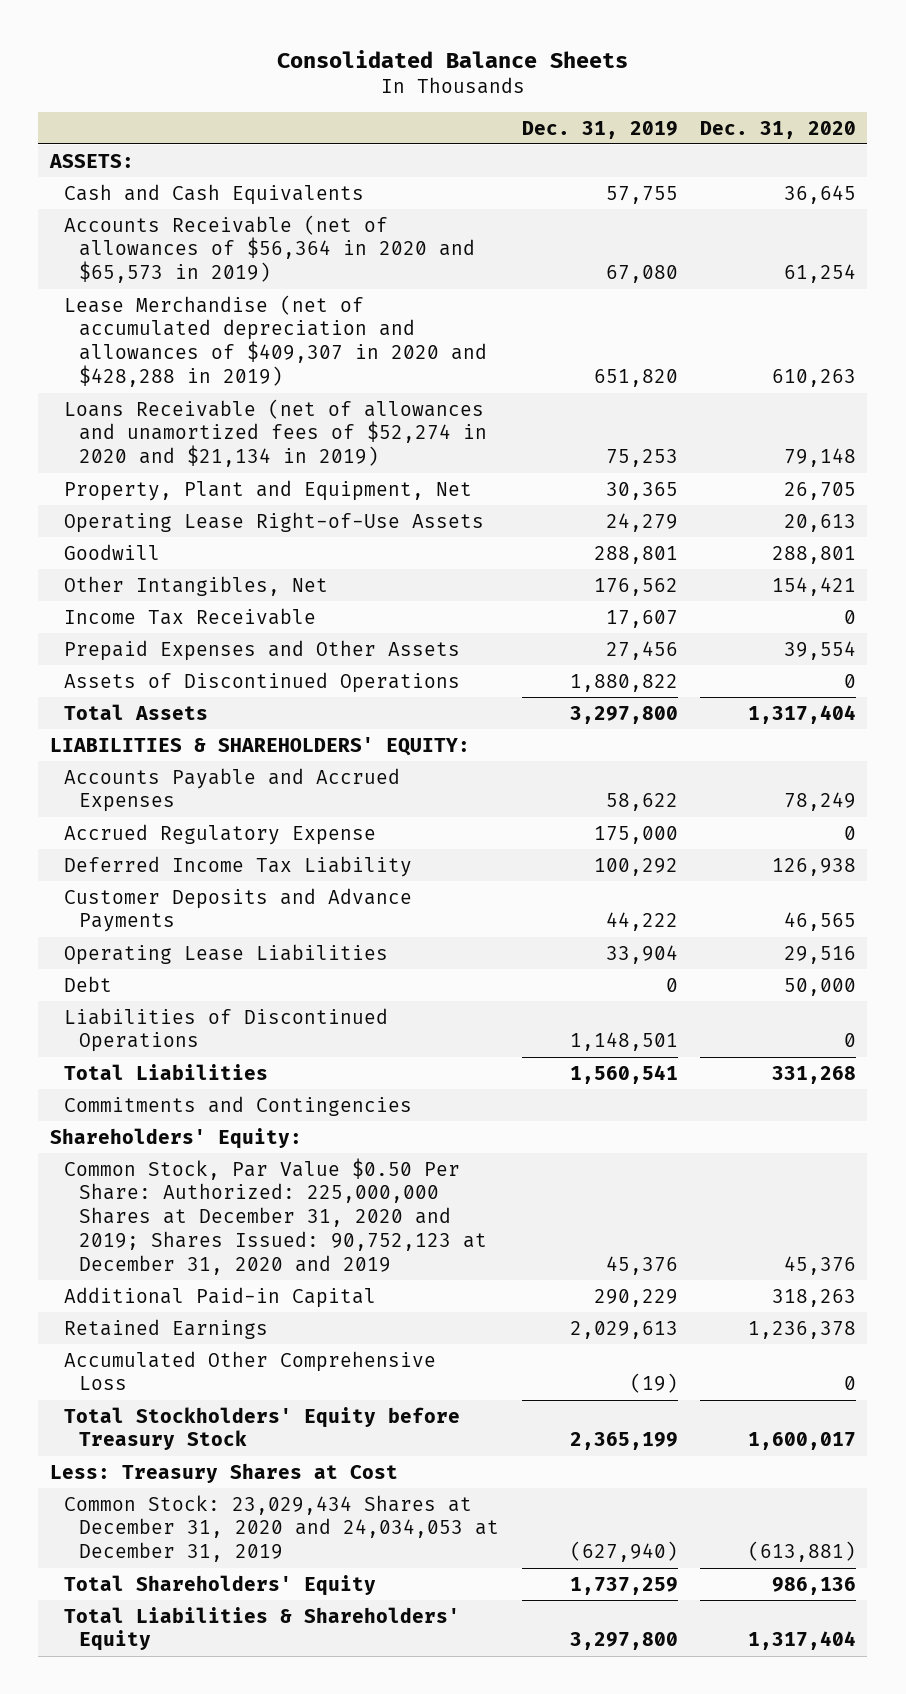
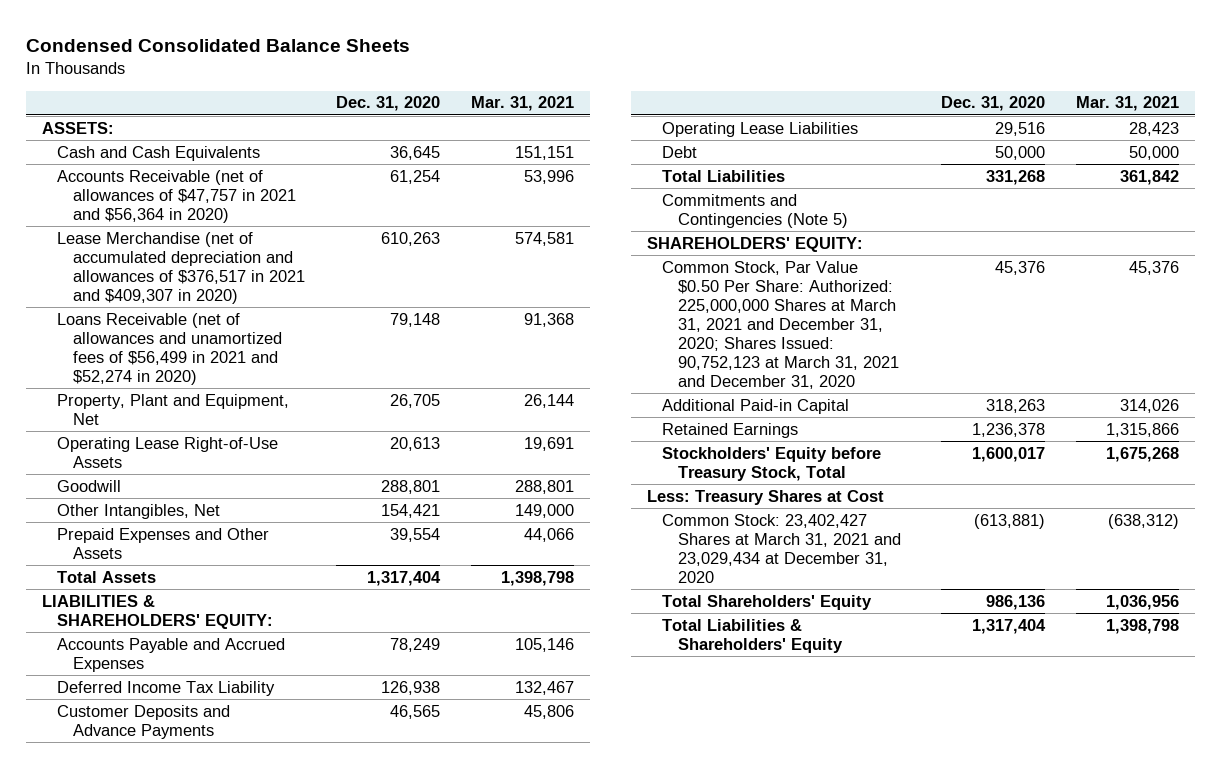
- Consolidated Balance Sheets
+ Condensed Consolidated Balance Sheets
- | Dec. 31, 2019 | Dec. 31, 2020
+ | Dec. 31, 2020 | Mar. 31, 2021
- Accounts Receivable (net of allowances of $56,364 in 2020 and $65,573 in 2019) | 67,080 | 61,254
- Lease Merchandise (net of accumulated depreciation and allowances of $409,307 in 2020 and $428,288 in 2019) | 651,820 | 610,263
- Loans Receivable (net of allowances and unamortized fees of $52,274 in 2020 and $21,134 in 2019) | 75,253 | 79,148
+ Accounts Receivable (net of allowances of $47,757 in 2021 and $56,364 in 2020) | 61,254 | 53,996
+ Lease Merchandise (net of accumulated depreciation and allowances of $376,517 in 2021 and $409,307 in 2020) | 610,263 | 574,581
+ Loans Receivable (net of allowances and unamortized fees of $56,499 in 2021 and $52,274 in 2020) | 79,148 | 91,368
- Income Tax Receivable | 17,607 | 0
- Assets of Discontinued Operations | 1,880,822 | 0
- Accrued Regulatory Expense | 175,000 | 0
- Liabilities of Discontinued Operations | 1,148,501 | 0
- Commitments and Contingencies
- Shareholders' Equity:
- Common Stock, Par Value $0.50 Per Share: Authorized: 225,000,000 Shares at December 31, 2020 and 2019; Shares Issued: 90,752,123 at December 31, 2020 and 2019 | 45,376 | 45,376
+ Commitments and Contingencies (Note 5)
+ SHAREHOLDERS' EQUITY:
+ Common Stock, Par Value $0.50 Per Share: Authorized: 225,000,000 Shares at March 31, 2021 and December 31, 2020; Shares Issued: 90,752,123 at March 31, 2021 and December 31, 2020 | 45,376 | 45,376
- Accumulated Other Comprehensive Loss | (19) | 0
- Total Stockholders' Equity before Treasury Stock | 2,365,199 | 1,600,017
+ Stockholders' Equity before Treasury Stock, Total | 1,600,017 | 1,675,268
- Common Stock: 23,029,434 Shares at December 31, 2020 and 24,034,053 at December 31, 2019 | (627,940) | (613,881)
+ Common Stock: 23,402,427 Shares at March 31, 2021 and 23,029,434 at December 31, 2020 | (613,881) | (638,312)

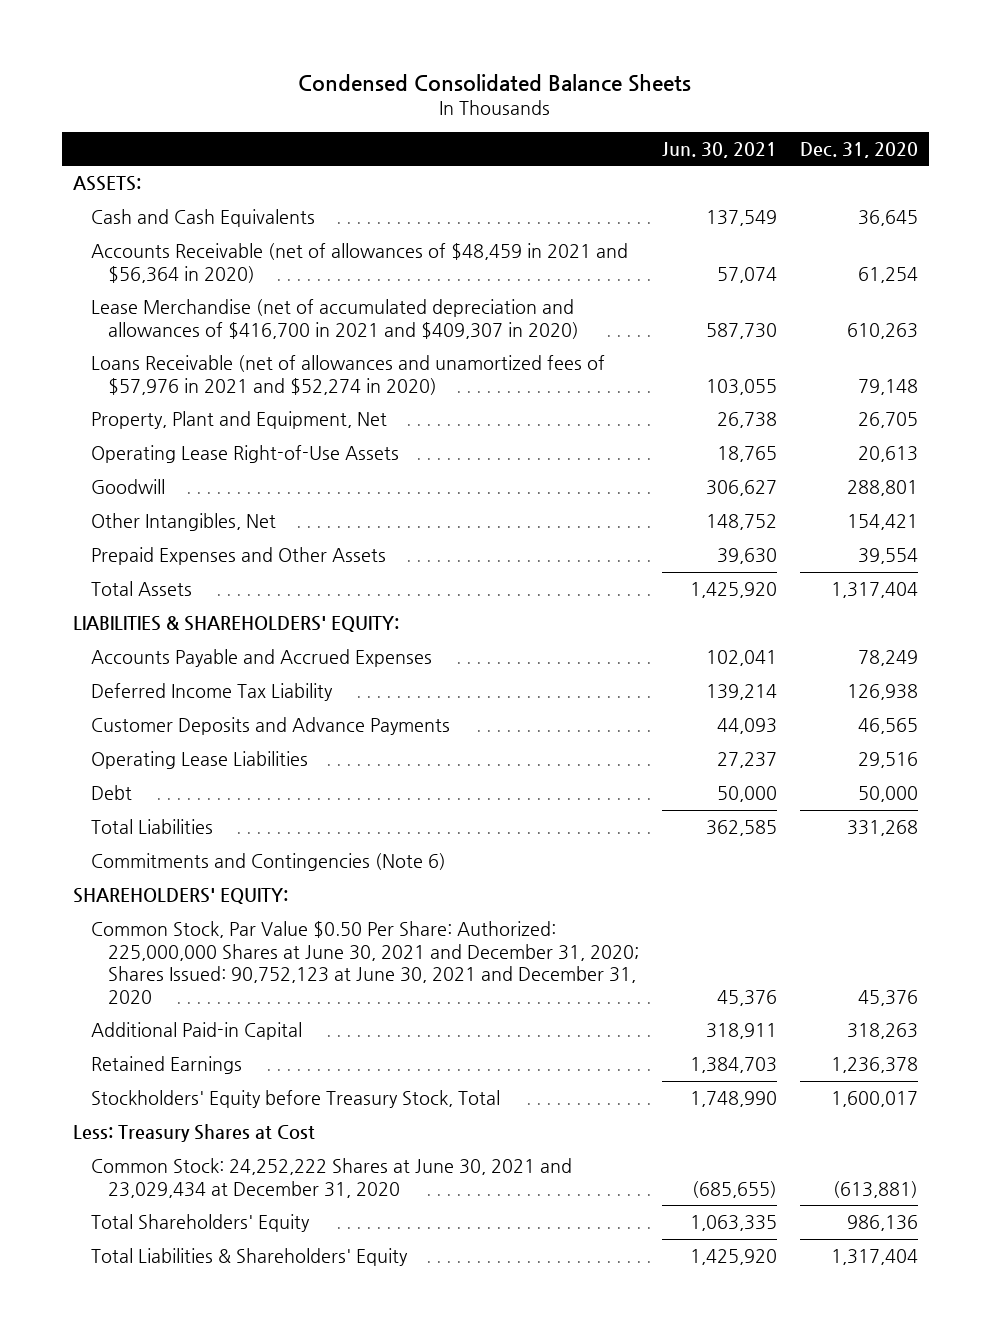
- | Dec. 31, 2020 | Mar. 31, 2021
+ | Jun. 30, 2021 | Dec. 31, 2020
- Accounts Receivable (net of allowances of $47,757 in 2021 and $56,364 in 2020) | 61,254 | 53,996
- Lease Merchandise (net of accumulated depreciation and allowances of $376,517 in 2021 and $409,307 in 2020) | 610,263 | 574,581
- Loans Receivable (net of allowances and unamortized fees of $56,499 in 2021 and $52,274 in 2020) | 79,148 | 91,368
+ Accounts Receivable (net of allowances of $48,459 in 2021 and $56,364 in 2020) | 57,074 | 61,254
+ Lease Merchandise (net of accumulated depreciation and allowances of $416,700 in 2021 and $409,307 in 2020) | 587,730 | 610,263
+ Loans Receivable (net of allowances and unamortized fees of $57,976 in 2021 and $52,274 in 2020) | 103,055 | 79,148
- Commitments and Contingencies (Note 5)
+ Commitments and Contingencies (Note 6)
- Common Stock, Par Value $0.50 Per Share: Authorized: 225,000,000 Shares at March 31, 2021 and December 31, 2020; Shares Issued: 90,752,123 at March 31, 2021 and December 31, 2020 | 45,376 | 45,376
+ Common Stock, Par Value $0.50 Per Share: Authorized: 225,000,000 Shares at June 30, 2021 and December 31, 2020; Shares Issued: 90,752,123 at June 30, 2021 and December 31, 2020 | 45,376 | 45,376
- Common Stock: 23,402,427 Shares at March 31, 2021 and 23,029,434 at December 31, 2020 | (613,881) | (638,312)
+ Common Stock: 24,252,222 Shares at June 30, 2021 and 23,029,434 at December 31, 2020 | (685,655) | (613,881)

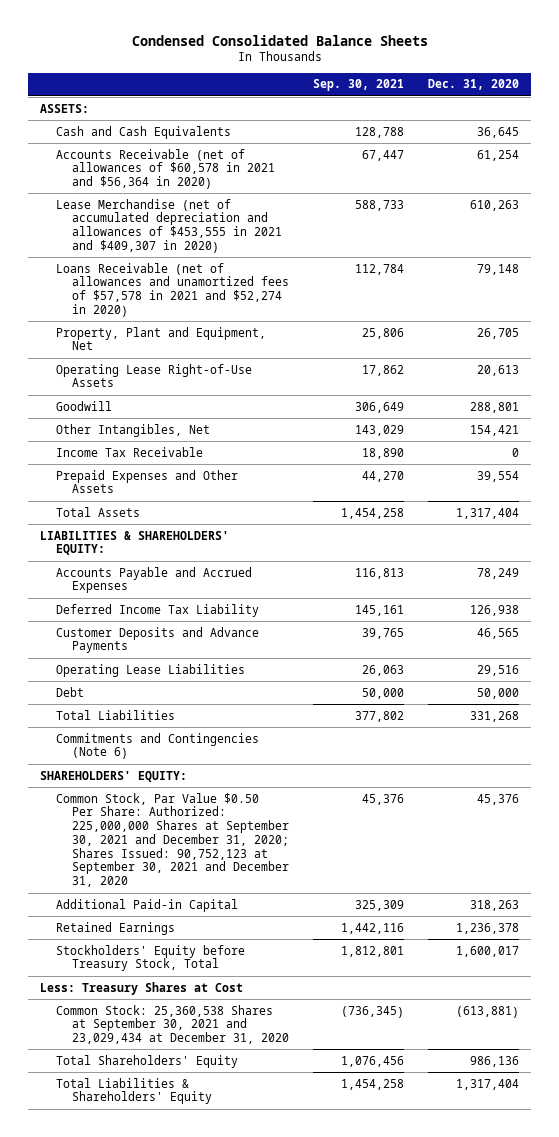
- | Jun. 30, 2021 | Dec. 31, 2020
+ | Sep. 30, 2021 | Dec. 31, 2020
- Accounts Receivable (net of allowances of $48,459 in 2021 and $56,364 in 2020) | 57,074 | 61,254
- Lease Merchandise (net of accumulated depreciation and allowances of $416,700 in 2021 and $409,307 in 2020) | 587,730 | 610,263
- Loans Receivable (net of allowances and unamortized fees of $57,976 in 2021 and $52,274 in 2020) | 103,055 | 79,148
+ Accounts Receivable (net of allowances of $60,578 in 2021 and $56,364 in 2020) | 67,447 | 61,254
+ Lease Merchandise (net of accumulated depreciation and allowances of $453,555 in 2021 and $409,307 in 2020) | 588,733 | 610,263
+ Loans Receivable (net of allowances and unamortized fees of $57,578 in 2021 and $52,274 in 2020) | 112,784 | 79,148
+ Income Tax Receivable | 18,890 | 0
- Common Stock, Par Value $0.50 Per Share: Authorized: 225,000,000 Shares at June 30, 2021 and December 31, 2020; Shares Issued: 90,752,123 at June 30, 2021 and December 31, 2020 | 45,376 | 45,376
+ Common Stock, Par Value $0.50 Per Share: Authorized: 225,000,000 Shares at September 30, 2021 and December 31, 2020; Shares Issued: 90,752,123 at September 30, 2021 and December 31, 2020 | 45,376 | 45,376
- Common Stock: 24,252,222 Shares at June 30, 2021 and 23,029,434 at December 31, 2020 | (685,655) | (613,881)
+ Common Stock: 25,360,538 Shares at September 30, 2021 and 23,029,434 at December 31, 2020 | (736,345) | (613,881)

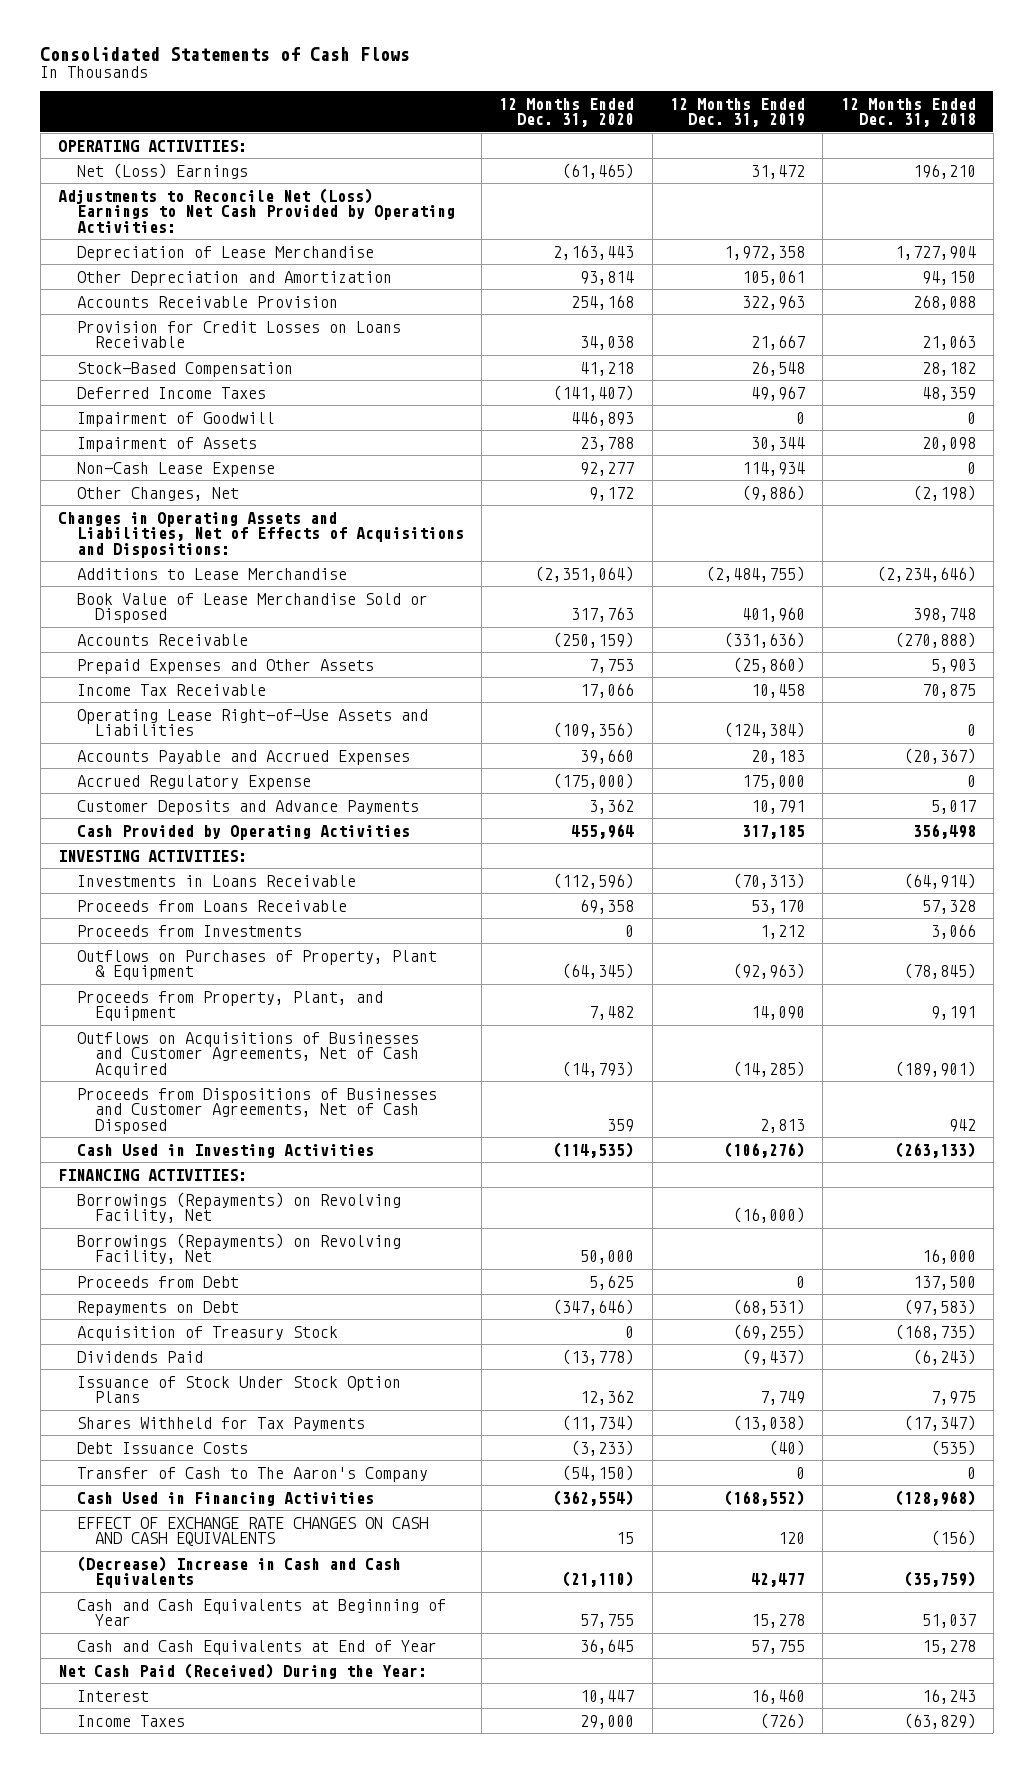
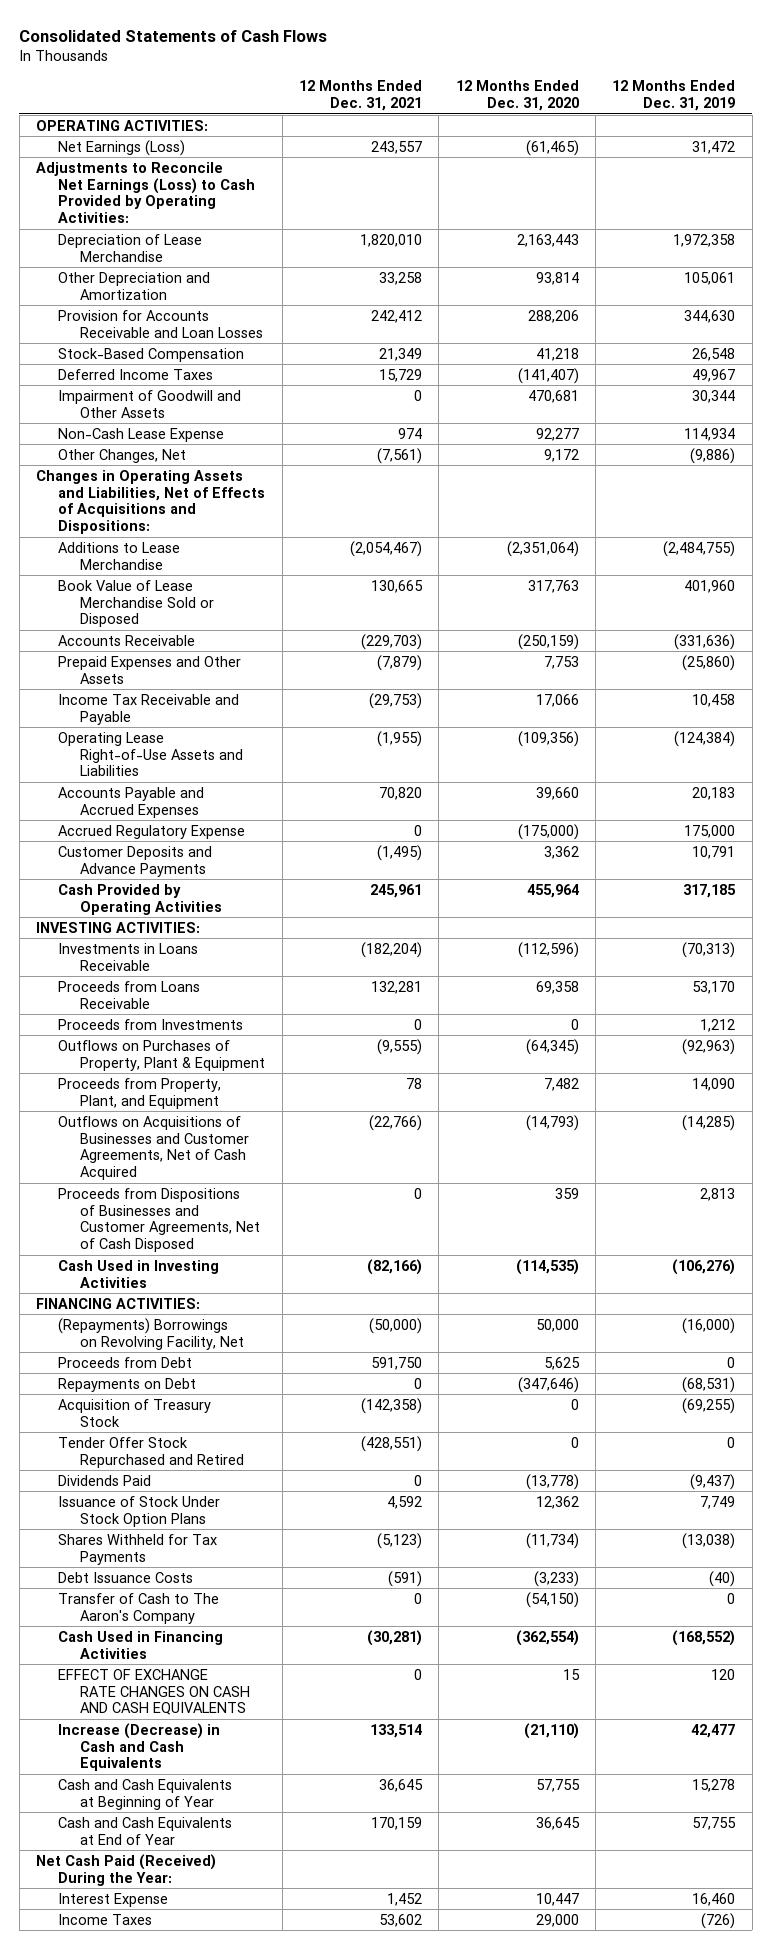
- | 12 Months Ended Dec. 31, 2020 | 12 Months Ended Dec. 31, 2019 | 12 Months Ended Dec. 31, 2018
+ | 12 Months Ended Dec. 31, 2021 | 12 Months Ended Dec. 31, 2020 | 12 Months Ended Dec. 31, 2019
- Net (Loss) Earnings | (61,465) | 31,472 | 196,210
- Adjustments to Reconcile Net (Loss) Earnings to Net Cash Provided by Operating Activities:
+ Net Earnings (Loss) | 243,557 | (61,465) | 31,472
+ Adjustments to Reconcile Net Earnings (Loss) to Cash Provided by Operating Activities:
- Accounts Receivable Provision | 254,168 | 322,963 | 268,088
- Provision for Credit Losses on Loans Receivable | 34,038 | 21,667 | 21,063
+ Provision for Accounts Receivable and Loan Losses | 242,412 | 288,206 | 344,630
- Impairment of Goodwill | 446,893 | 0 | 0
- Impairment of Assets | 23,788 | 30,344 | 20,098
+ Impairment of Goodwill and Other Assets | 0 | 470,681 | 30,344
- Income Tax Receivable | 17,066 | 10,458 | 70,875
+ Income Tax Receivable and Payable | (29,753) | 17,066 | 10,458
- Borrowings (Repayments) on Revolving Facility, Net | | (16,000) |
- Borrowings (Repayments) on Revolving Facility, Net | 50,000 | | 16,000
+ (Repayments) Borrowings on Revolving Facility, Net | (50,000) | 50,000 | (16,000)
+ Tender Offer Stock Repurchased and Retired | (428,551) | 0 | 0
- (Decrease) Increase in Cash and Cash Equivalents | (21,110) | 42,477 | (35,759)
+ Increase (Decrease) in Cash and Cash Equivalents | 133,514 | (21,110) | 42,477
- Interest | 10,447 | 16,460 | 16,243
+ Interest Expense | 1,452 | 10,447 | 16,460

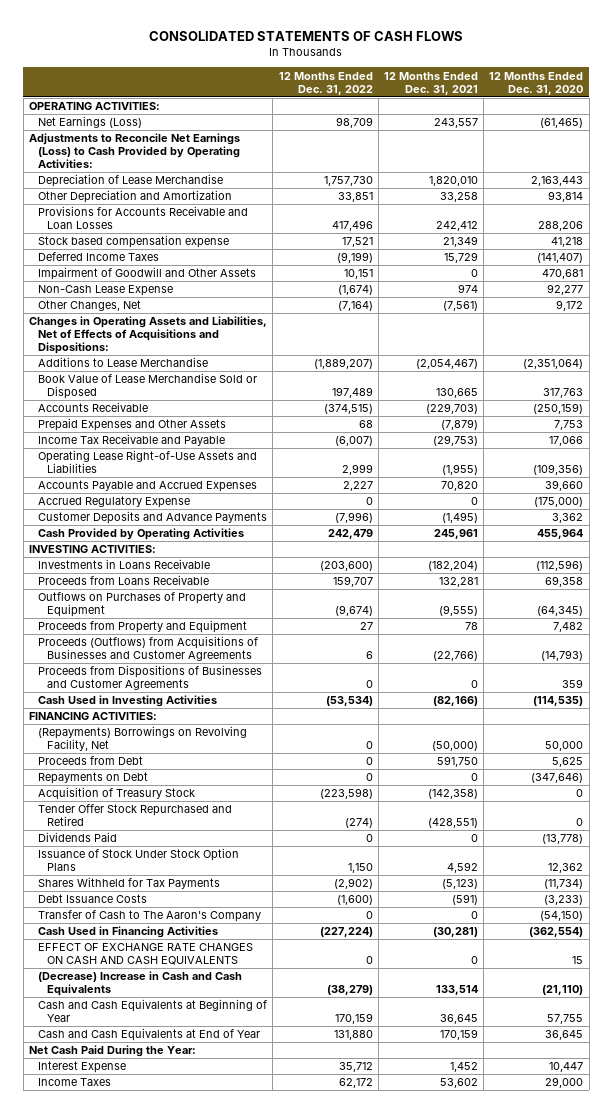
- Consolidated Statements of Cash Flows
+ CONSOLIDATED STATEMENTS OF CASH FLOWS
- | 12 Months Ended Dec. 31, 2021 | 12 Months Ended Dec. 31, 2020 | 12 Months Ended Dec. 31, 2019
+ | 12 Months Ended Dec. 31, 2022 | 12 Months Ended Dec. 31, 2021 | 12 Months Ended Dec. 31, 2020
- Provision for Accounts Receivable and Loan Losses | 242,412 | 288,206 | 344,630
- Stock-Based Compensation | 21,349 | 41,218 | 26,548
+ Provisions for Accounts Receivable and Loan Losses | 417,496 | 242,412 | 288,206
+ Stock based compensation expense | 17,521 | 21,349 | 41,218
- Proceeds from Investments | 0 | 0 | 1,212
- Outflows on Purchases of Property, Plant & Equipment | (9,555) | (64,345) | (92,963)
- Proceeds from Property, Plant, and Equipment | 78 | 7,482 | 14,090
- Outflows on Acquisitions of Businesses and Customer Agreements, Net of Cash Acquired | (22,766) | (14,793) | (14,285)
- Proceeds from Dispositions of Businesses and Customer Agreements, Net of Cash Disposed | 0 | 359 | 2,813
+ Outflows on Purchases of Property and Equipment | (9,674) | (9,555) | (64,345)
+ Proceeds from Property and Equipment | 27 | 78 | 7,482
+ Proceeds (Outflows) from Acquisitions of Businesses and Customer Agreements | 6 | (22,766) | (14,793)
+ Proceeds from Dispositions of Businesses and Customer Agreements | 0 | 0 | 359
- Increase (Decrease) in Cash and Cash Equivalents | 133,514 | (21,110) | 42,477
+ (Decrease) Increase in Cash and Cash Equivalents | (38,279) | 133,514 | (21,110)
- Net Cash Paid (Received) During the Year:
+ Net Cash Paid During the Year:

